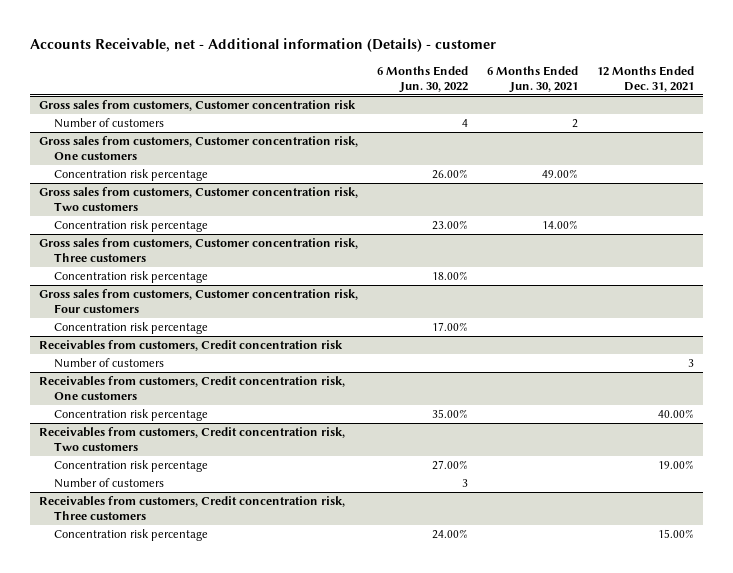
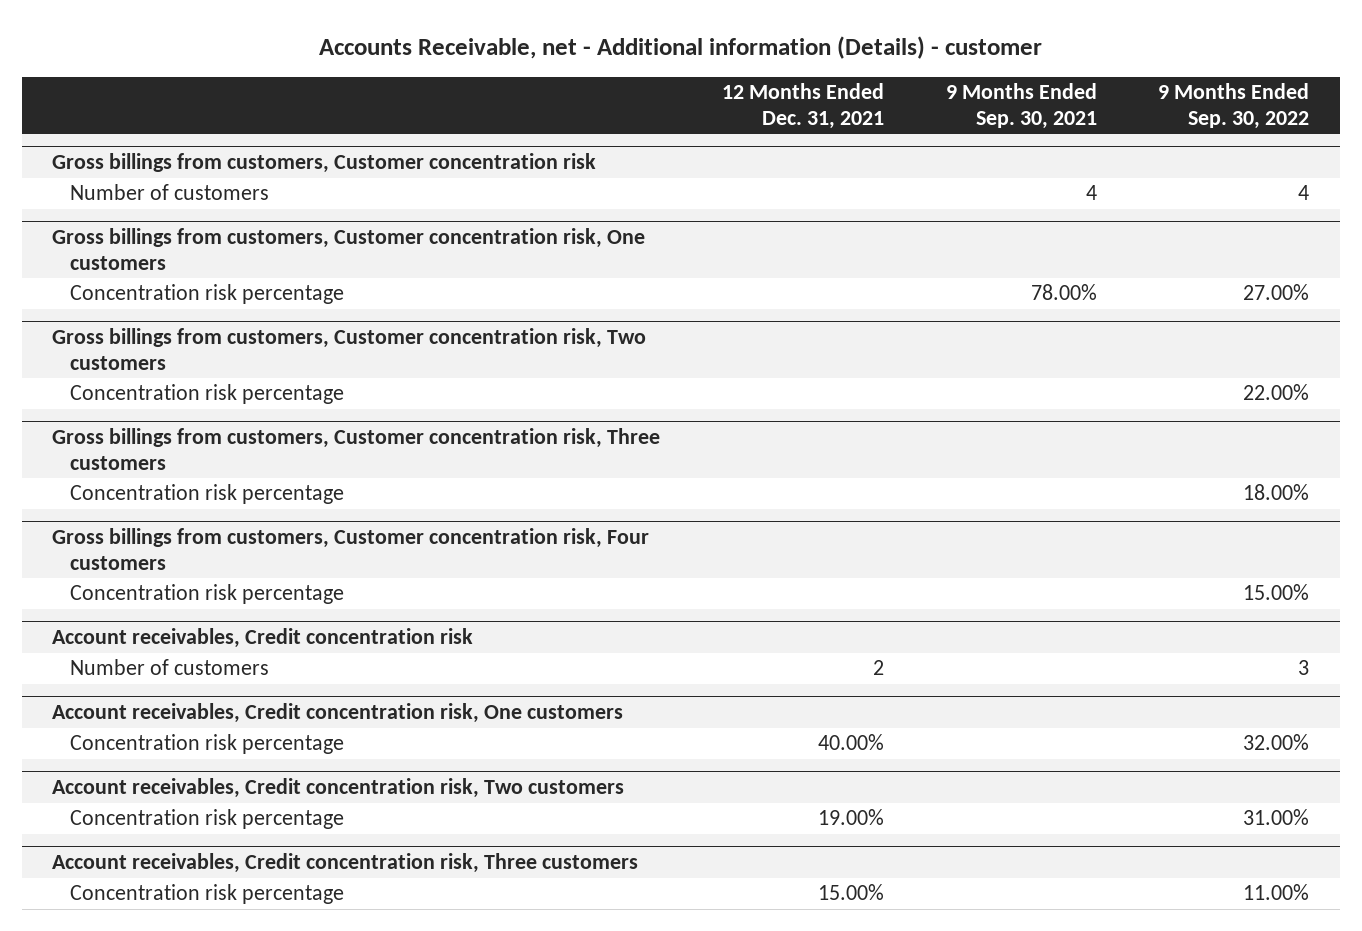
- | 6 Months Ended Jun. 30, 2022 | 6 Months Ended Jun. 30, 2021 | 12 Months Ended Dec. 31, 2021
+ | 12 Months Ended Dec. 31, 2021 | 9 Months Ended Sep. 30, 2021 | 9 Months Ended Sep. 30, 2022
- Gross sales from customers, Customer concentration risk
+ Gross billings from customers, Customer concentration risk
- Gross sales from customers, Customer concentration risk, One customers
+ Gross billings from customers, Customer concentration risk, One customers
- Gross sales from customers, Customer concentration risk, Two customers
+ Gross billings from customers, Customer concentration risk, Two customers
- Gross sales from customers, Customer concentration risk, Three customers
+ Gross billings from customers, Customer concentration risk, Three customers
- Gross sales from customers, Customer concentration risk, Four customers
+ Gross billings from customers, Customer concentration risk, Four customers
- Receivables from customers, Credit concentration risk
- Number of customers | | | 3
- Receivables from customers, Credit concentration risk, One customers
+ Account receivables, Credit concentration risk
+ Number of customers | 2 | | 3
+ Account receivables, Credit concentration risk, One customers
- Receivables from customers, Credit concentration risk, Two customers
+ Account receivables, Credit concentration risk, Two customers
- Number of customers | 3 | |
- Receivables from customers, Credit concentration risk, Three customers
+ Account receivables, Credit concentration risk, Three customers

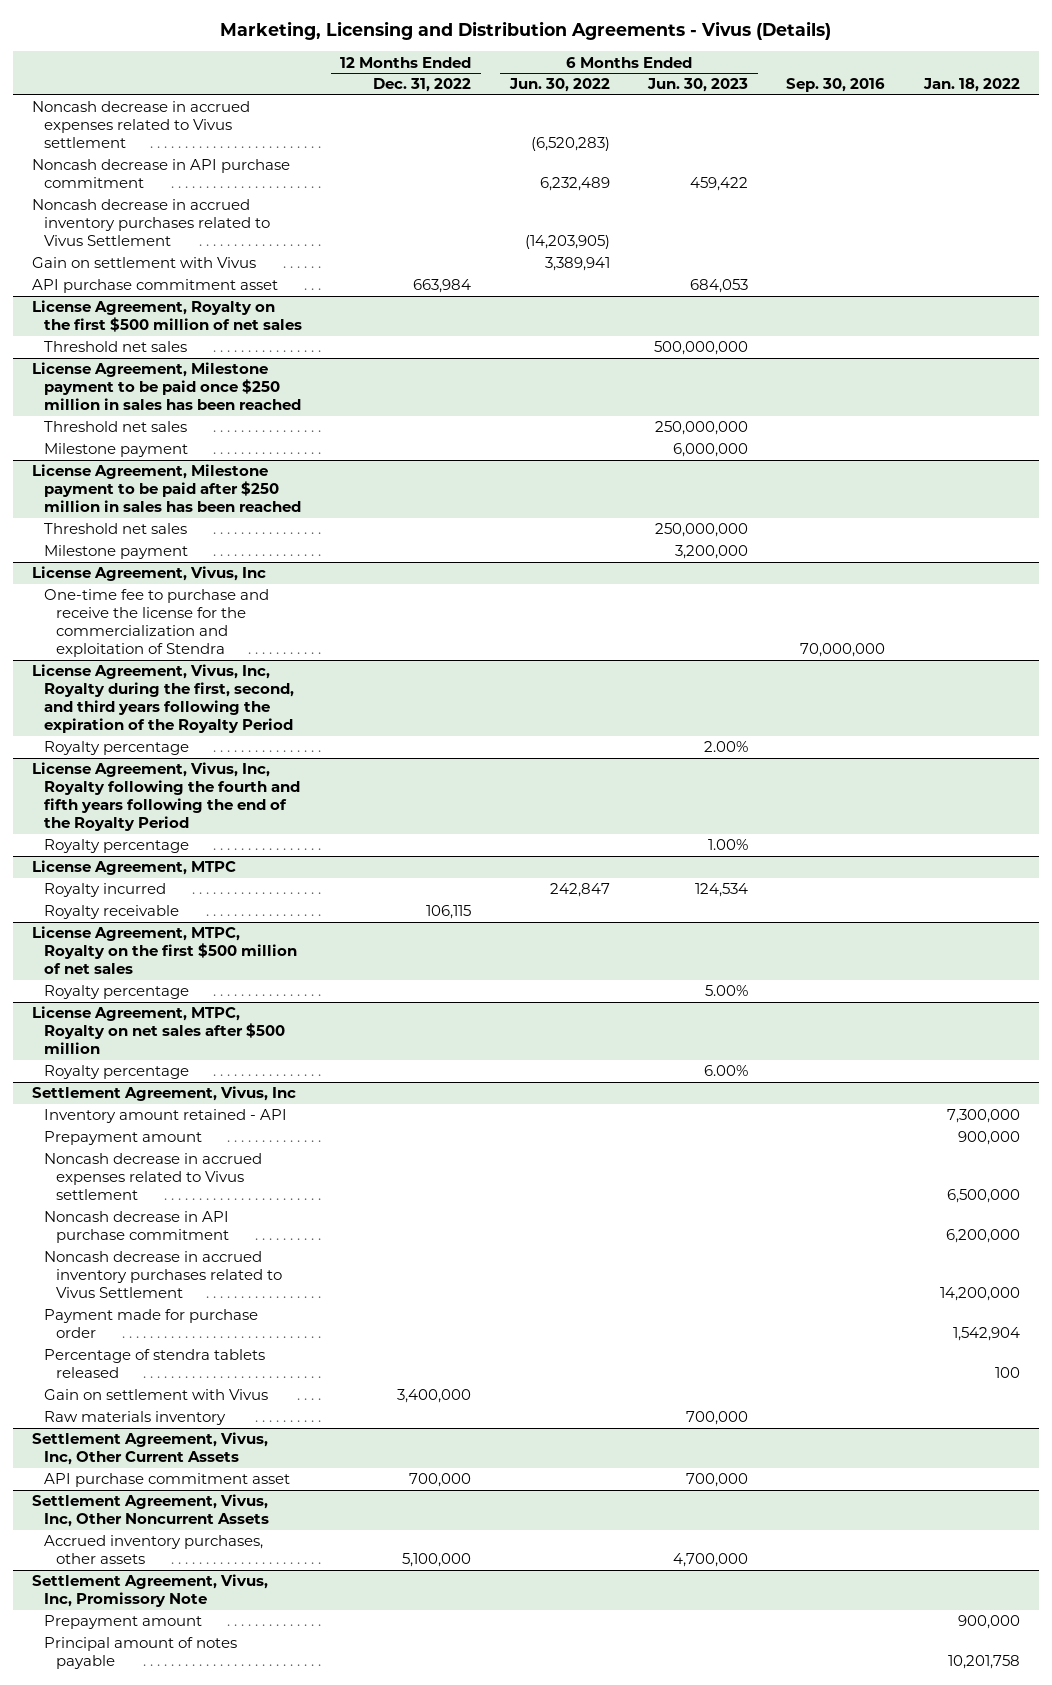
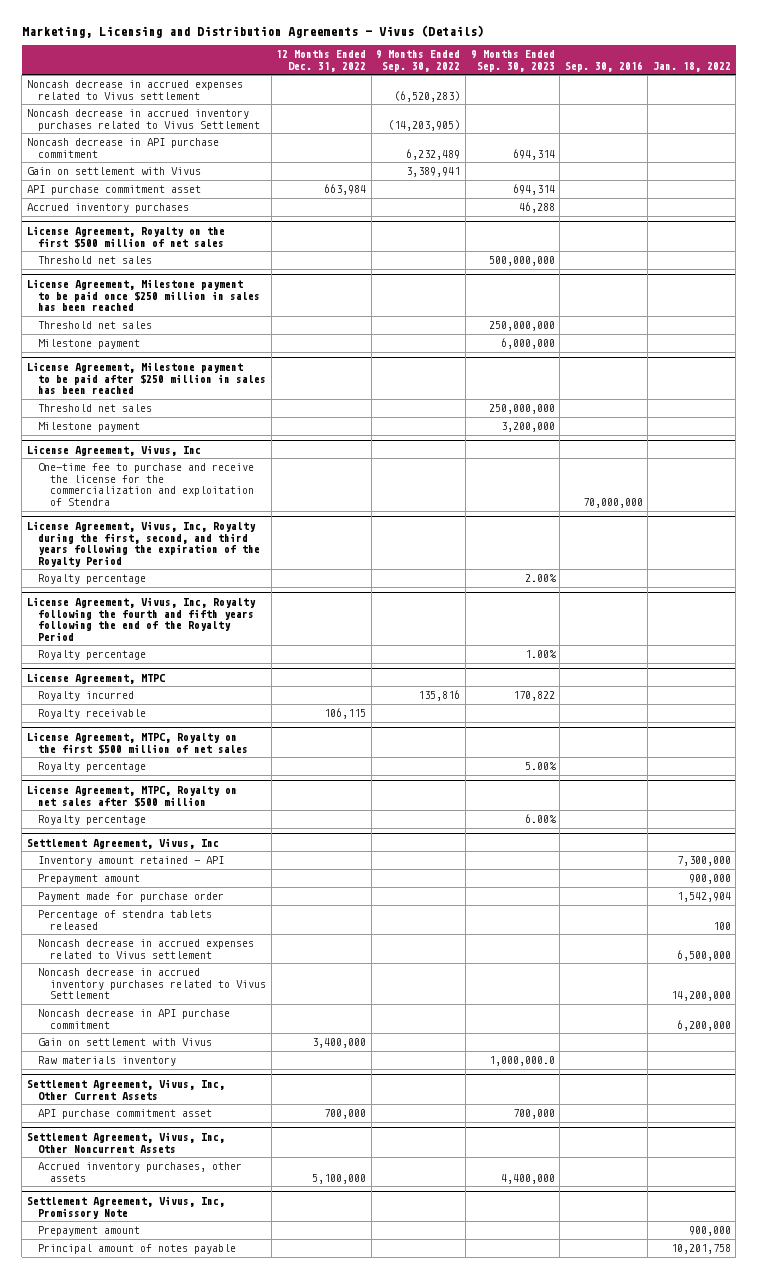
- | 12 Months Ended Dec. 31, 2022 | 6 Months Ended Jun. 30, 2022 | 6 Months Ended Jun. 30, 2023 | Sep. 30, 2016 | Jan. 18, 2022
+ | 12 Months Ended Dec. 31, 2022 | 9 Months Ended Sep. 30, 2022 | 9 Months Ended Sep. 30, 2023 | Sep. 30, 2016 | Jan. 18, 2022
moved down: Noncash decrease in API purchase commitment | | 6,232,489 | 694,314 | |
+ Accrued inventory purchases | | | 46,288 | |
@ Settlement Agreement, Vivus, Inc
moved down: Noncash decrease in accrued expenses related to Vivus settlement | | | | | 6,500,000
moved down: Noncash decrease in accrued inventory purchases related to Vivus Settlement | | | | | 14,200,000
moved down: Noncash decrease in API purchase commitment | | | | | 6,200,000

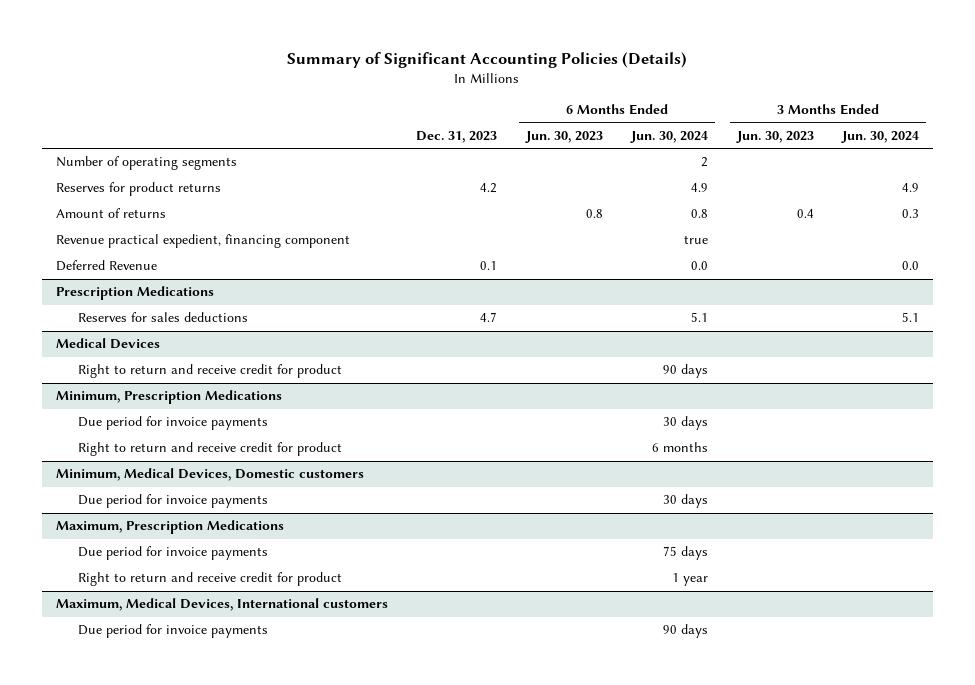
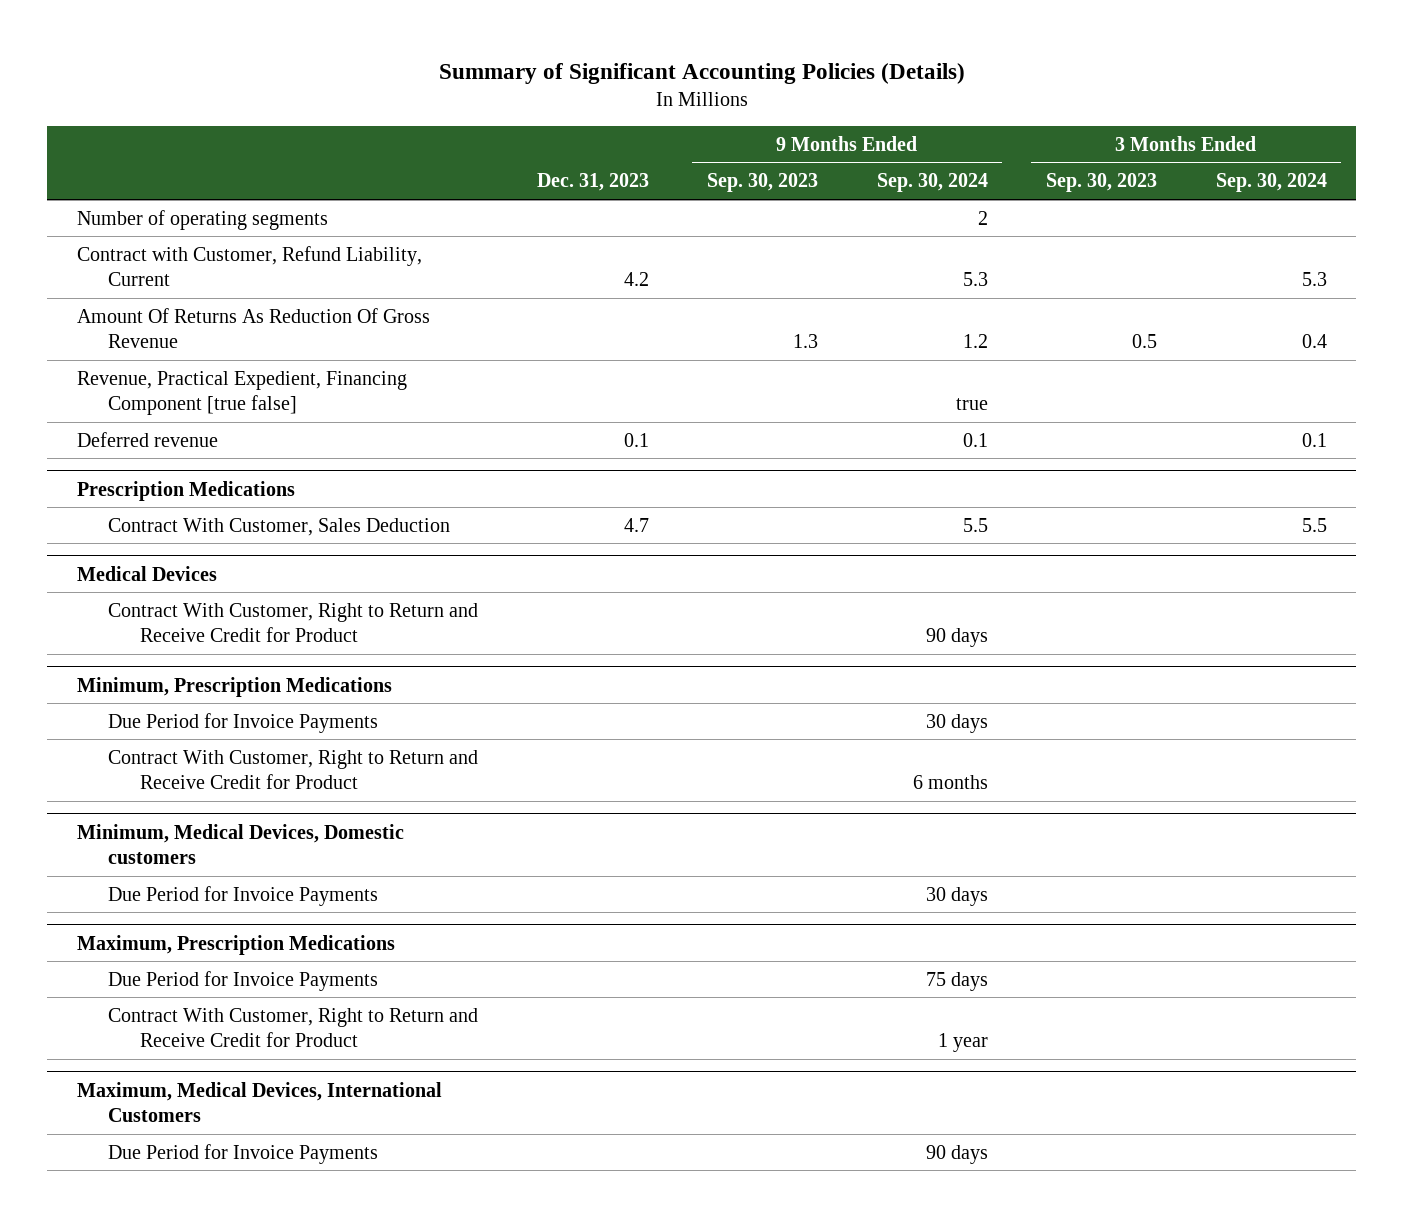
- | Dec. 31, 2023 | 6 Months Ended Jun. 30, 2023 | 6 Months Ended Jun. 30, 2024 | 3 Months Ended Jun. 30, 2023 | 3 Months Ended Jun. 30, 2024
+ | Dec. 31, 2023 | 9 Months Ended Sep. 30, 2023 | 9 Months Ended Sep. 30, 2024 | 3 Months Ended Sep. 30, 2023 | 3 Months Ended Sep. 30, 2024
- Reserves for product returns | 4.2 | | 4.9 | | 4.9
- Amount of returns | | 0.8 | 0.8 | 0.4 | 0.3
- Revenue practical expedient, financing component | | | true | |
- Deferred Revenue | 0.1 | | 0.0 | | 0.0
+ Contract with Customer, Refund Liability, Current | 4.2 | | 5.3 | | 5.3
+ Amount Of Returns As Reduction Of Gross Revenue | | 1.3 | 1.2 | 0.5 | 0.4
+ Revenue, Practical Expedient, Financing Component [true false] | | | true | |
+ Deferred revenue | 0.1 | | 0.1 | | 0.1
@ Prescription Medications
- Reserves for sales deductions | 4.7 | | 5.1 | | 5.1
+ Contract With Customer, Sales Deduction | 4.7 | | 5.5 | | 5.5
@ Medical Devices
- Right to return and receive credit for product | | | 90 days | |
+ Contract With Customer, Right to Return and Receive Credit for Product | | | 90 days | |
@ Minimum, Prescription Medications
- Due period for invoice payments | | | 30 days | |
- Right to return and receive credit for product | | | 6 months | |
+ Due Period for Invoice Payments | | | 30 days | |
+ Contract With Customer, Right to Return and Receive Credit for Product | | | 6 months | |
@ Minimum, Medical Devices, Domestic customers
- Due period for invoice payments | | | 30 days | |
+ Due Period for Invoice Payments | | | 30 days | |
@ Maximum, Prescription Medications
- Due period for invoice payments | | | 75 days | |
- Right to return and receive credit for product | | | 1 year | |
- Maximum, Medical Devices, International customers
- Due period for invoice payments | | | 90 days | |
@ Maximum, Prescription Medications
+ Due Period for Invoice Payments | | | 75 days | |
+ Contract With Customer, Right to Return and Receive Credit for Product | | | 1 year | |
+ Maximum, Medical Devices, International Customers
+ Due Period for Invoice Payments | | | 90 days | |

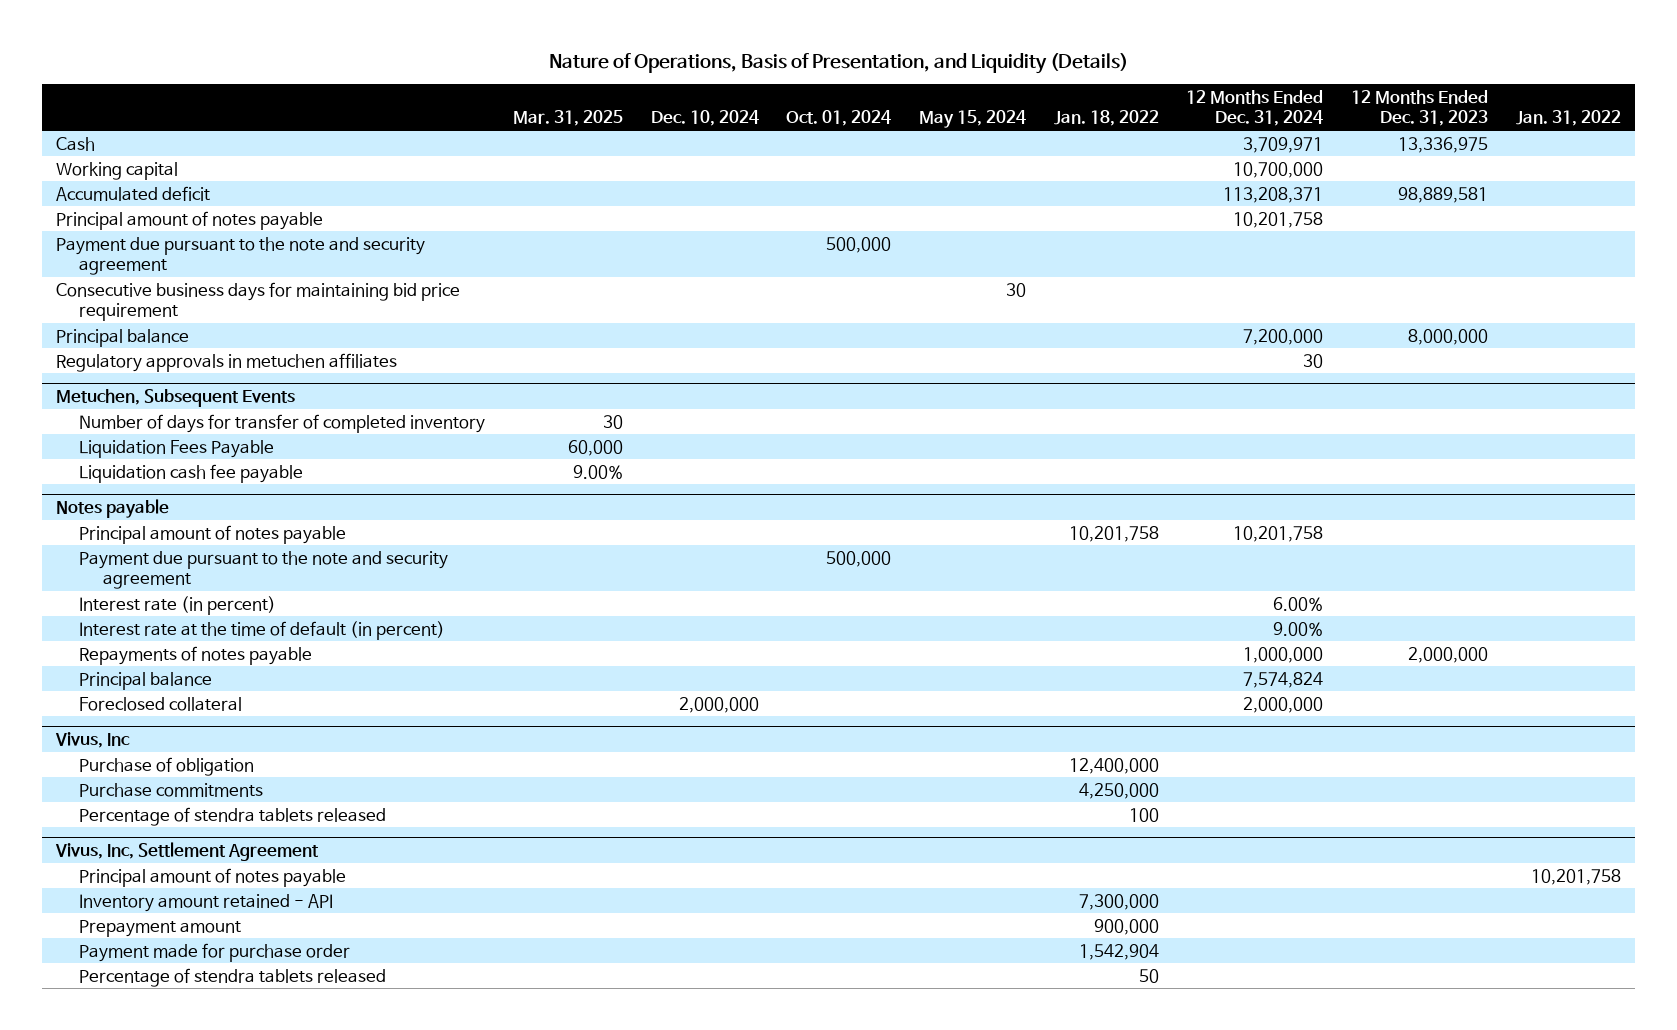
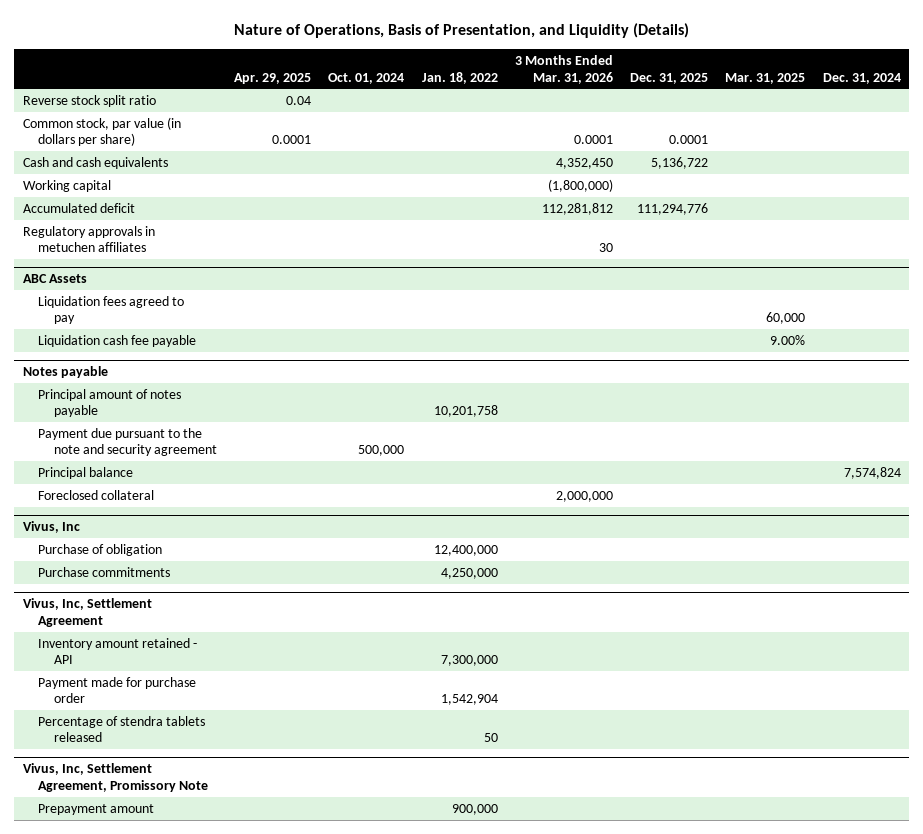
- | Mar. 31, 2025 | Dec. 10, 2024 | Oct. 01, 2024 | May 15, 2024 | Jan. 18, 2022 | 12 Months Ended Dec. 31, 2024 | 12 Months Ended Dec. 31, 2023 | Jan. 31, 2022
+ | Apr. 29, 2025 | Oct. 01, 2024 | Jan. 18, 2022 | 3 Months Ended Mar. 31, 2026 | Dec. 31, 2025 | Mar. 31, 2025 | Dec. 31, 2024
- Cash | | | | | | 3,709,971 | 13,336,975 |
+ Reverse stock split ratio | 0.04 | | | | | |
+ Common stock, par value (in dollars per share) | 0.0001 | | | 0.0001 | 0.0001 | |
+ Cash and cash equivalents | | | | 4,352,450 | 5,136,722 | |
- Principal amount of notes payable | | | | | | 10,201,758 | |
- Payment due pursuant to the note and security agreement | | | 500,000 | | | | |
- Consecutive business days for maintaining bid price requirement | | | | 30 | | | |
- Principal balance | | | | | | 7,200,000 | 8,000,000 |
- Metuchen, Subsequent Events
- Number of days for transfer of completed inventory | 30 | | | | | | |
- Liquidation Fees Payable | 60,000 | | | | | | |
+ ABC Assets
+ Liquidation fees agreed to pay | | | | | | 60,000 |
@ Notes payable
- Interest rate (in percent) | | | | | | 6.00% | |
- Interest rate at the time of default (in percent) | | | | | | 9.00% | |
- Repayments of notes payable | | | | | | 1,000,000 | 2,000,000 |
@ Vivus, Inc
- Percentage of stendra tablets released | | | | | 100 | | |
@ Vivus, Inc, Settlement Agreement
- Principal amount of notes payable | | | | | | | | 10,201,758
- Prepayment amount | | | | | 900,000 | | |
+ Vivus, Inc, Settlement Agreement, Promissory Note
+ Prepayment amount | | | 900,000 | | | |

